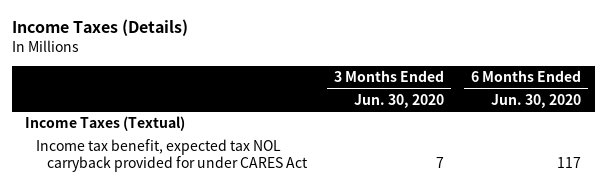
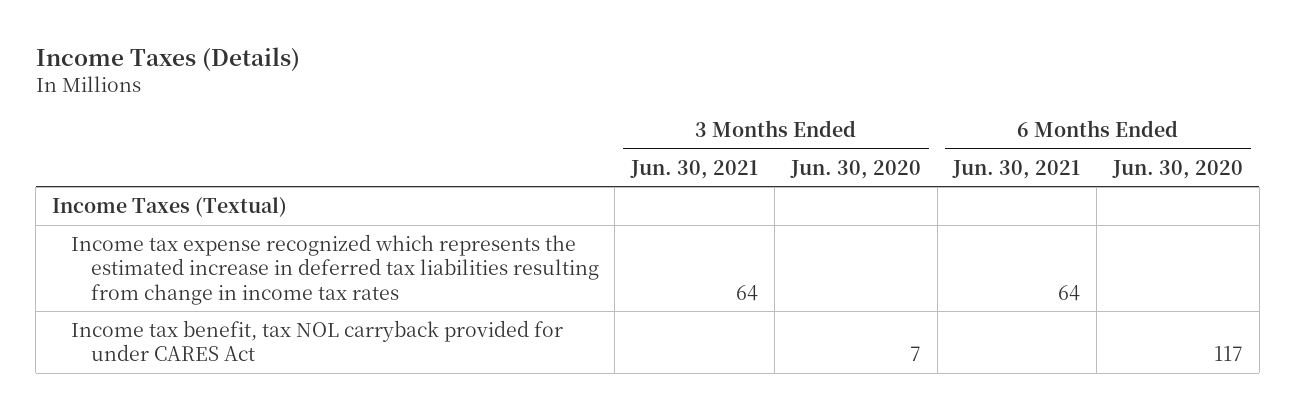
- | 3 Months Ended Jun. 30, 2020 | 6 Months Ended Jun. 30, 2020
+ | 3 Months Ended Jun. 30, 2021 | 3 Months Ended Jun. 30, 2020 | 6 Months Ended Jun. 30, 2021 | 6 Months Ended Jun. 30, 2020
- Income tax benefit, expected tax NOL carryback provided for under CARES Act | 7 | 117
+ Income tax expense recognized which represents the estimated increase in deferred tax liabilities resulting from change in income tax rates | 64 | | 64 |
+ Income tax benefit, tax NOL carryback provided for under CARES Act | | 7 | | 117

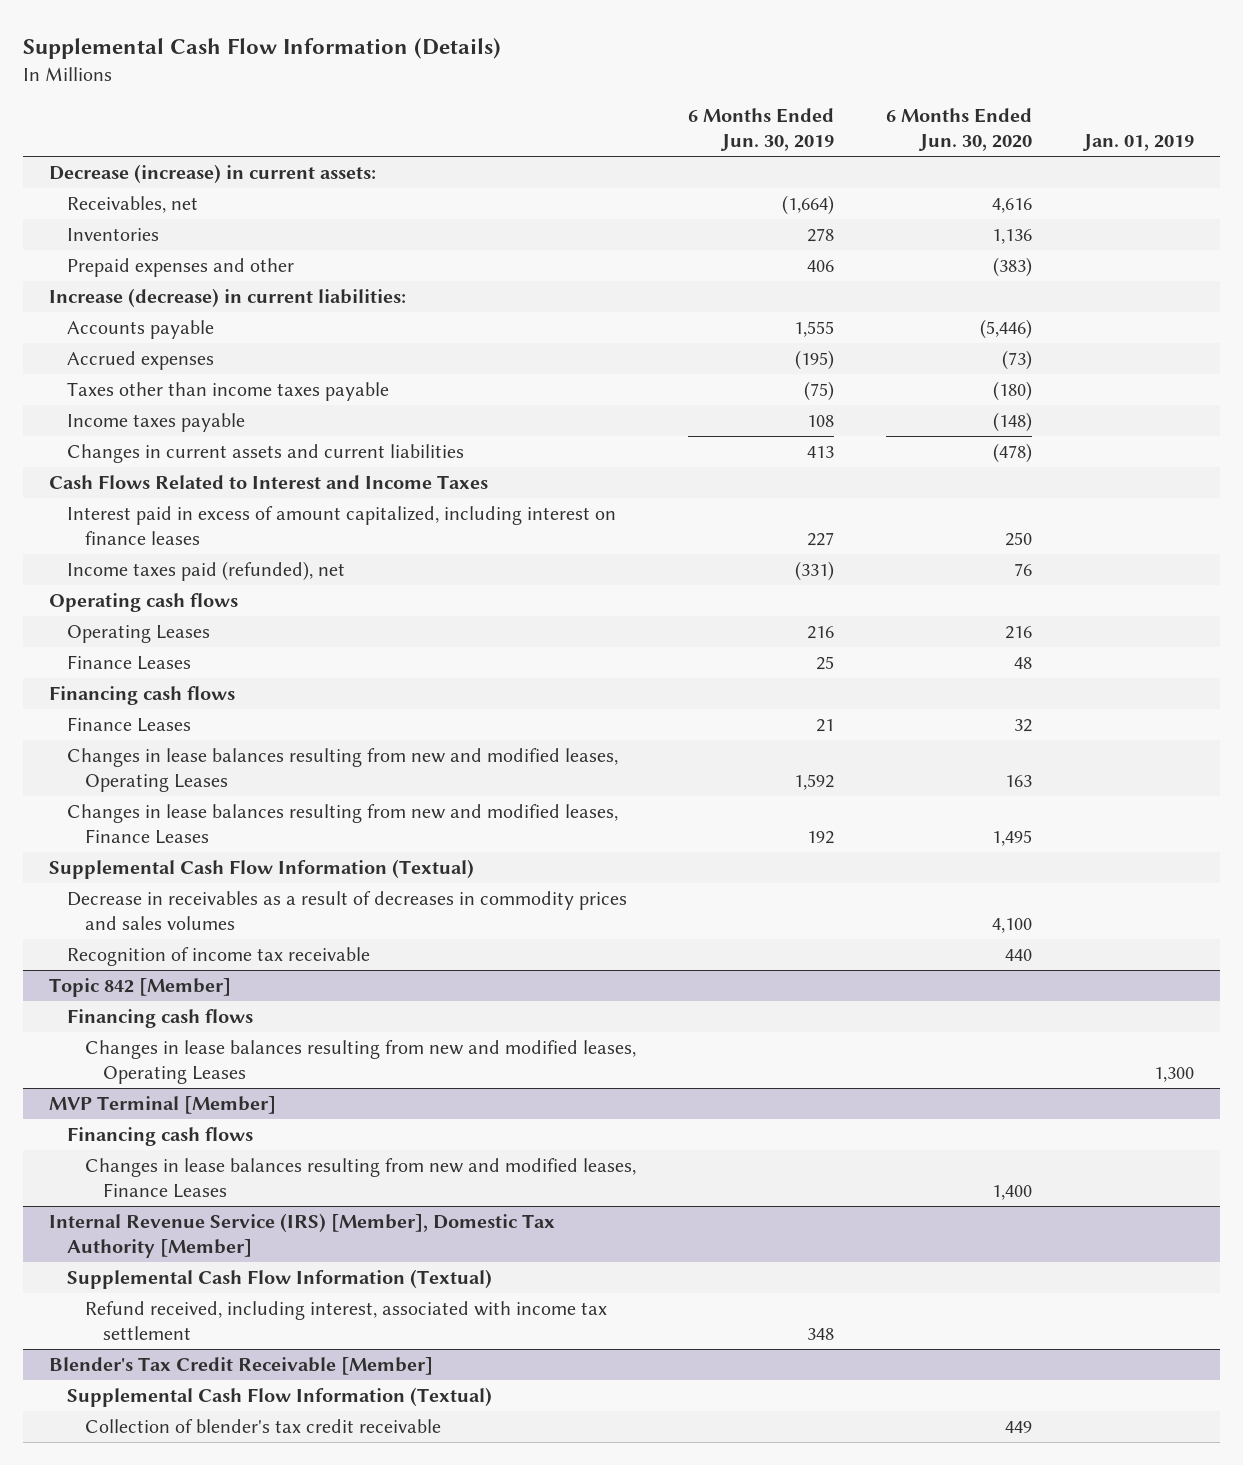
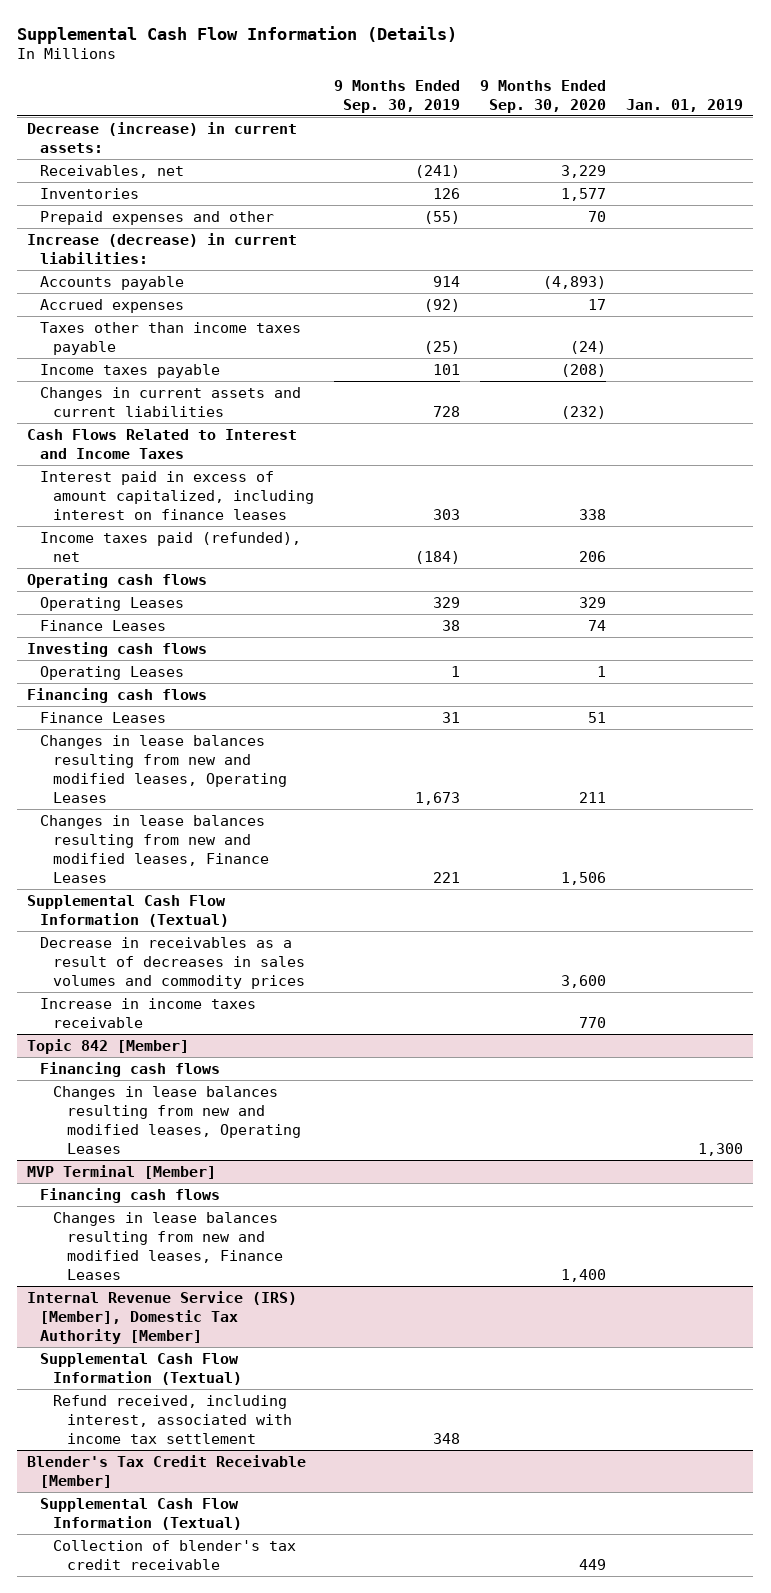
- | 6 Months Ended Jun. 30, 2019 | 6 Months Ended Jun. 30, 2020 | Jan. 01, 2019
+ | 9 Months Ended Sep. 30, 2019 | 9 Months Ended Sep. 30, 2020 | Jan. 01, 2019
+ Investing cash flows
+ Operating Leases | 1 | 1 |
- Decrease in receivables as a result of decreases in commodity prices and sales volumes | | 4,100 |
- Recognition of income tax receivable | | 440 |
+ Decrease in receivables as a result of decreases in sales volumes and commodity prices | | 3,600 |
+ Increase in income taxes receivable | | 770 |

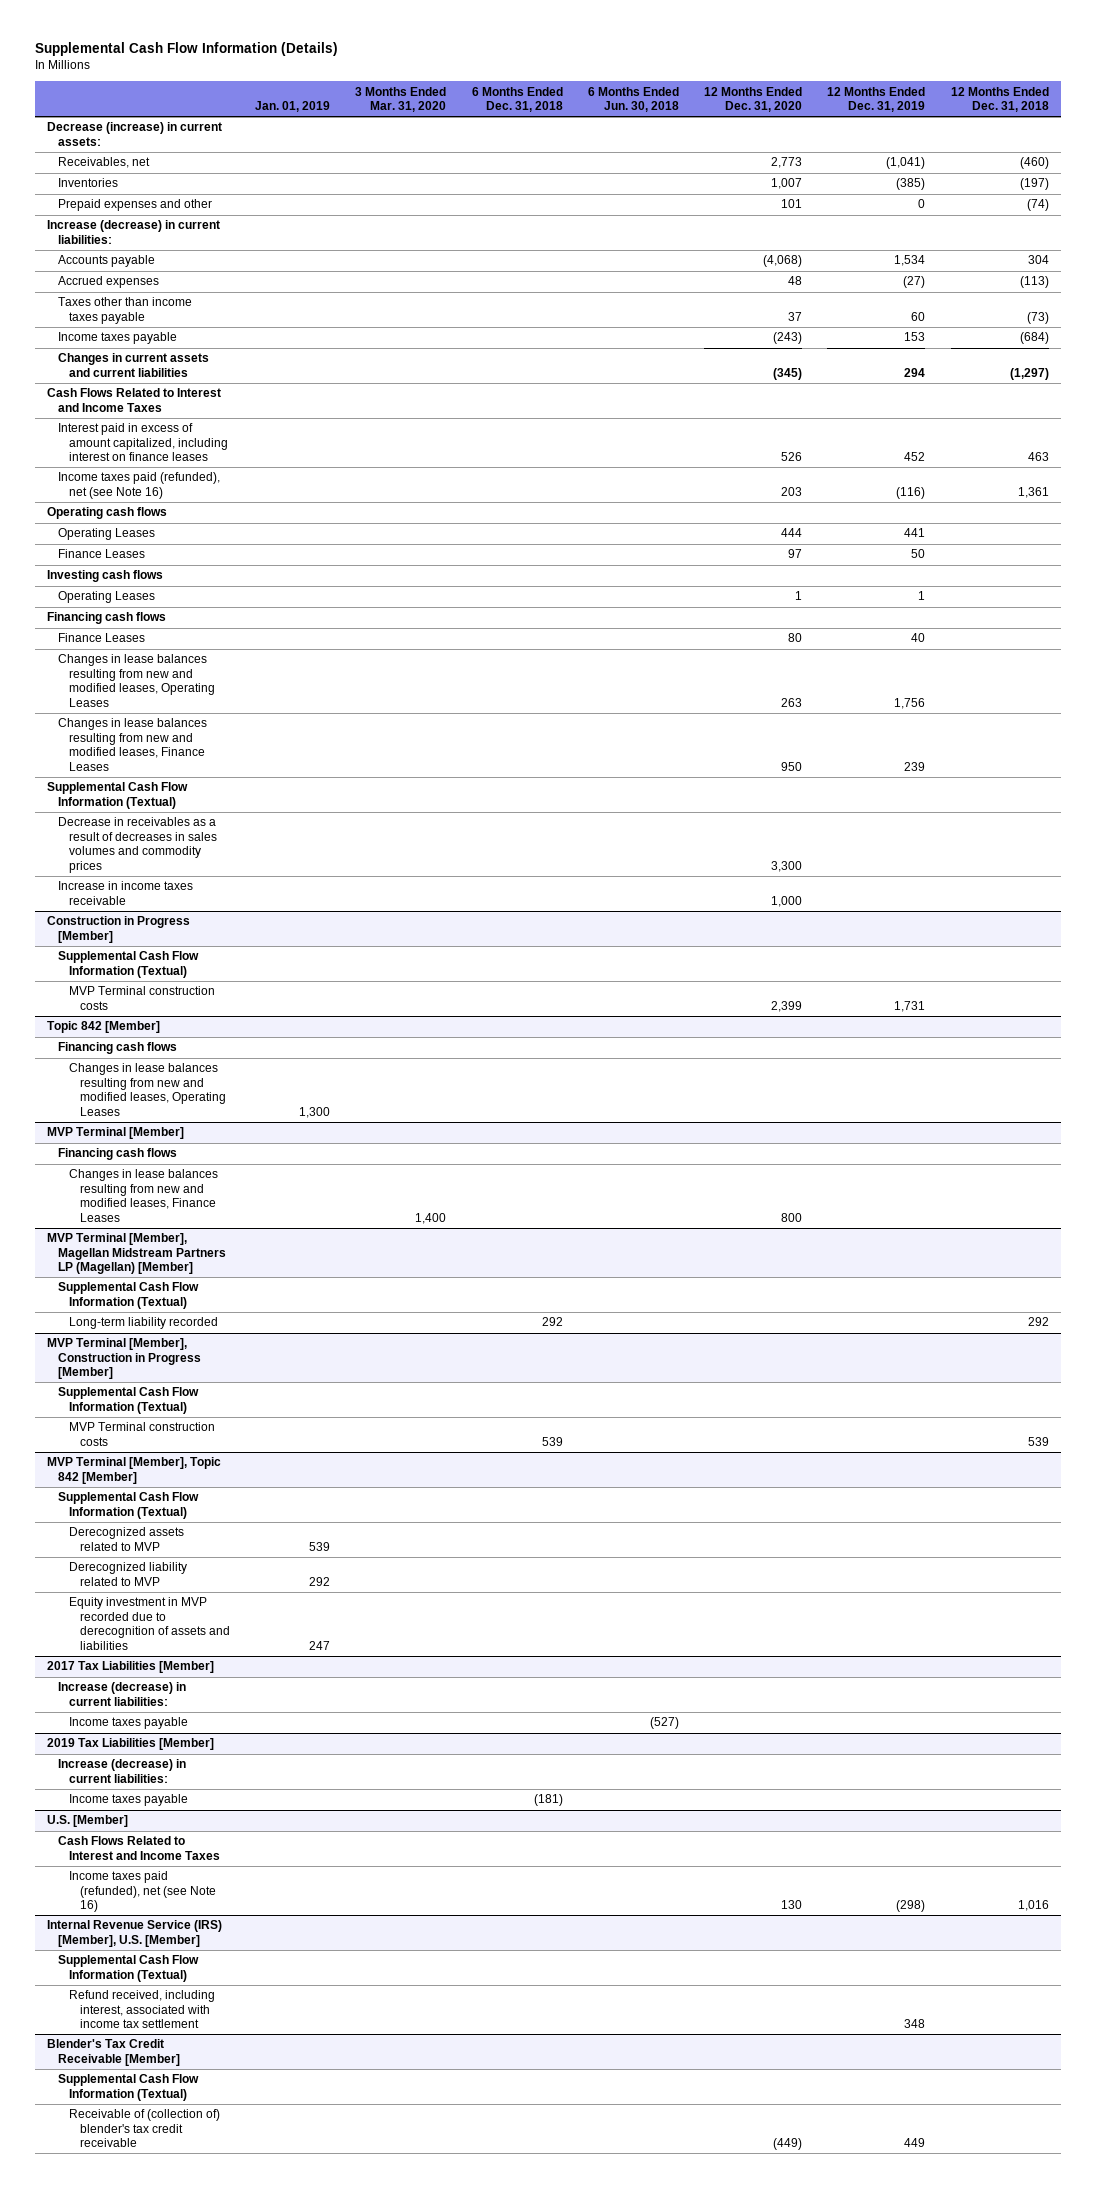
- | 9 Months Ended Sep. 30, 2019 | 9 Months Ended Sep. 30, 2020 | Jan. 01, 2019
+ | Jan. 01, 2019 | 3 Months Ended Mar. 31, 2020 | 6 Months Ended Dec. 31, 2018 | 6 Months Ended Jun. 30, 2018 | 12 Months Ended Dec. 31, 2020 | 12 Months Ended Dec. 31, 2019 | 12 Months Ended Dec. 31, 2018
- Income taxes paid (refunded), net | (184) | 206 |
+ Income taxes paid (refunded), net (see Note 16) | | | | | 203 | (116) | 1,361
+ Construction in Progress [Member]
+ Supplemental Cash Flow Information (Textual)
+ MVP Terminal construction costs | | | | | 2,399 | 1,731 |
- Internal Revenue Service (IRS) [Member], Domestic Tax Authority [Member]
- Supplemental Cash Flow Information (Textual)
- Refund received, including interest, associated with income tax settlement | 348 | |
+ MVP Terminal [Member], Magellan Midstream Partners LP (Magellan) [Member]
+ Supplemental Cash Flow Information (Textual)
+ Long-term liability recorded | | | 292 | | | | 292
+ MVP Terminal [Member], Construction in Progress [Member]
+ Supplemental Cash Flow Information (Textual)
+ MVP Terminal construction costs | | | 539 | | | | 539
+ MVP Terminal [Member], Topic 842 [Member]
+ Supplemental Cash Flow Information (Textual)
+ Derecognized assets related to MVP | 539 | | | | | |
+ Derecognized liability related to MVP | 292 | | | | | |
+ Equity investment in MVP recorded due to derecognition of assets and liabilities | 247 | | | | | |
+ 2017 Tax Liabilities [Member]
+ Increase (decrease) in current liabilities:
+ Income taxes payable | | | | (527) | | |
+ 2019 Tax Liabilities [Member]
+ Increase (decrease) in current liabilities:
+ Income taxes payable | | | (181) | | | |
+ U.S. [Member]
+ Cash Flows Related to Interest and Income Taxes
+ Income taxes paid (refunded), net (see Note 16) | | | | | 130 | (298) | 1,016
+ Internal Revenue Service (IRS) [Member], U.S. [Member]
+ Supplemental Cash Flow Information (Textual)
+ Refund received, including interest, associated with income tax settlement | | | | | | 348 |
@ Blender's Tax Credit Receivable [Member]
- Collection of blender's tax credit receivable | | 449 |
+ Receivable of (collection of) blender's tax credit receivable | | | | | (449) | 449 |

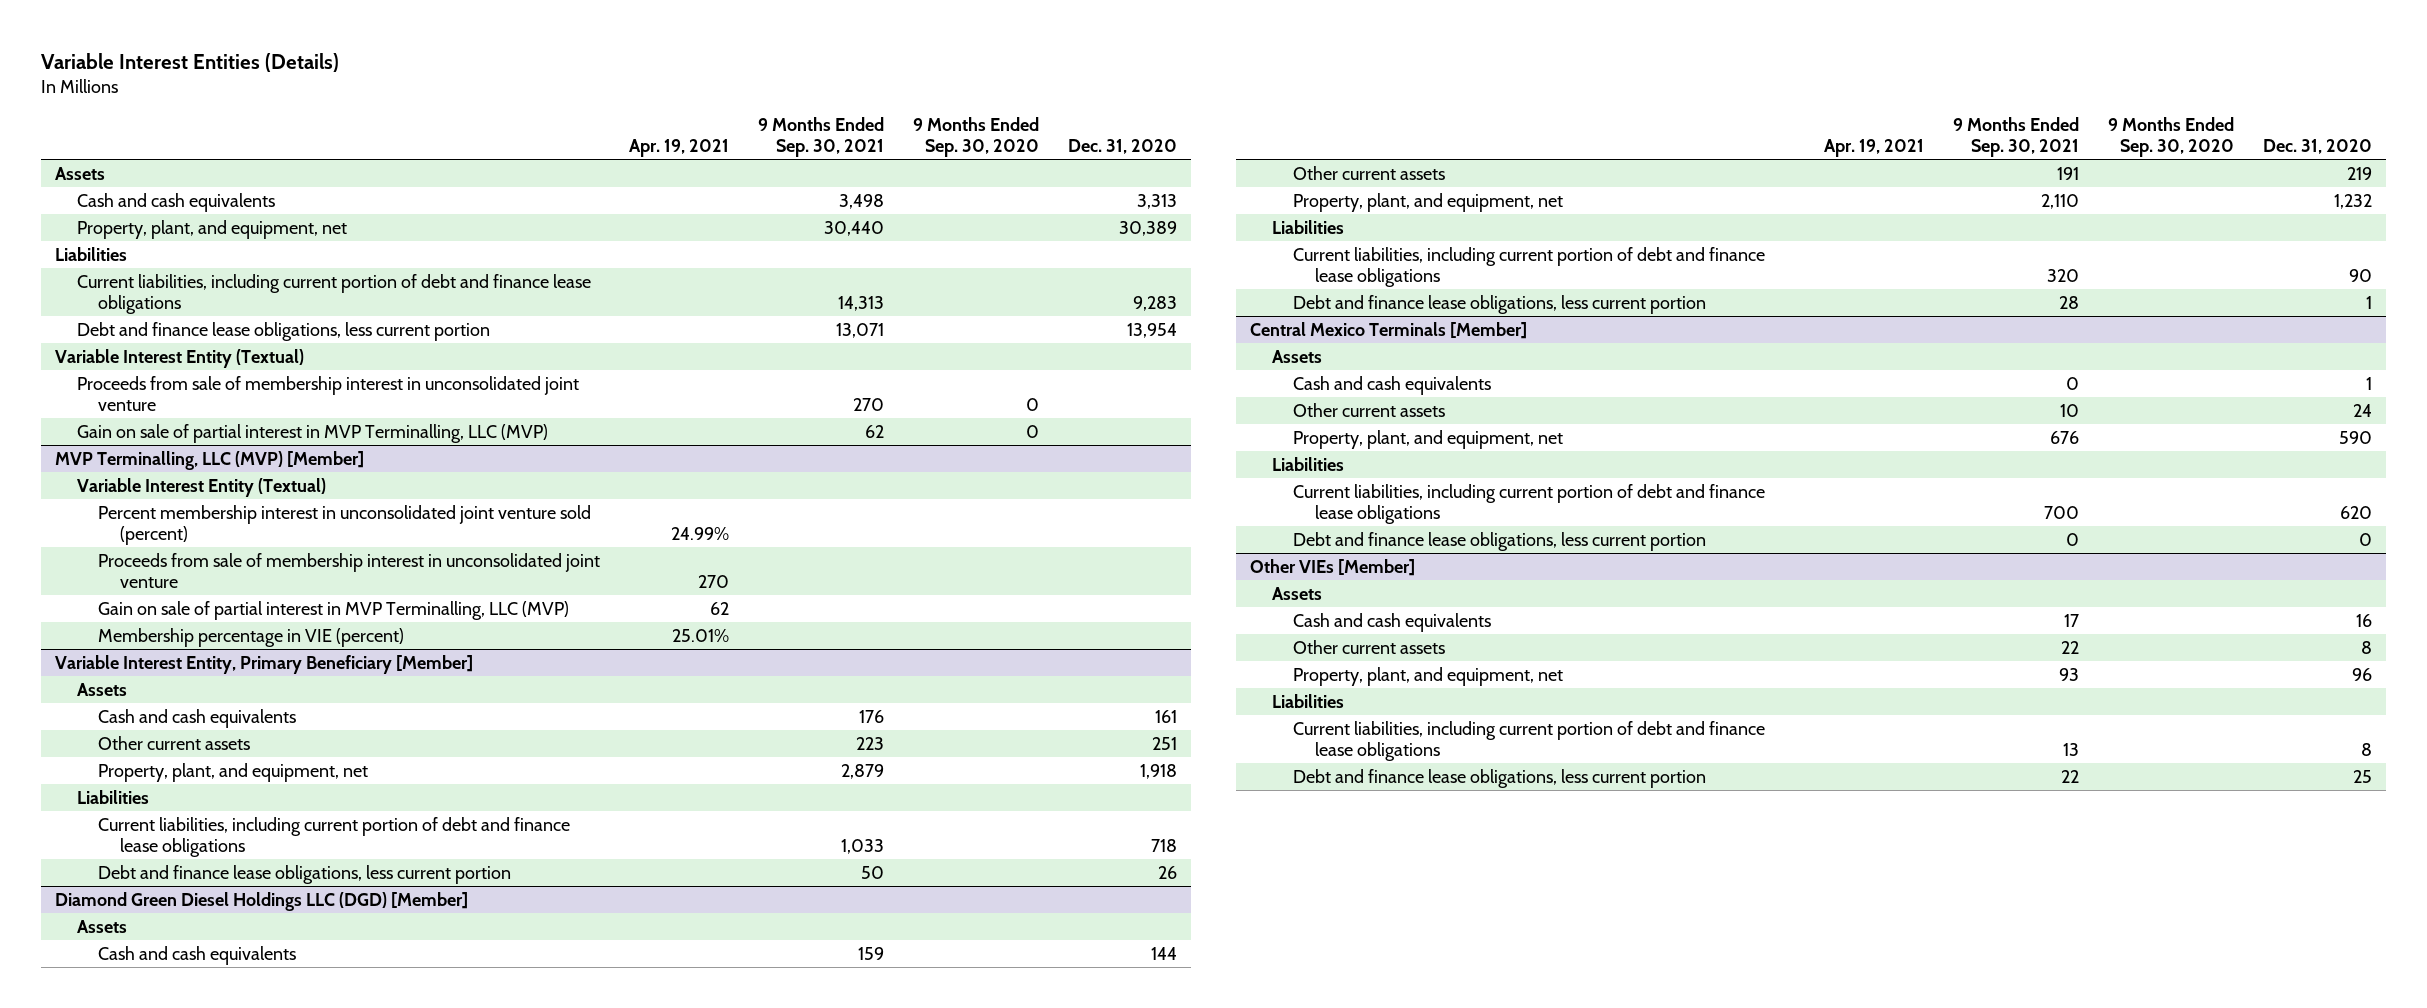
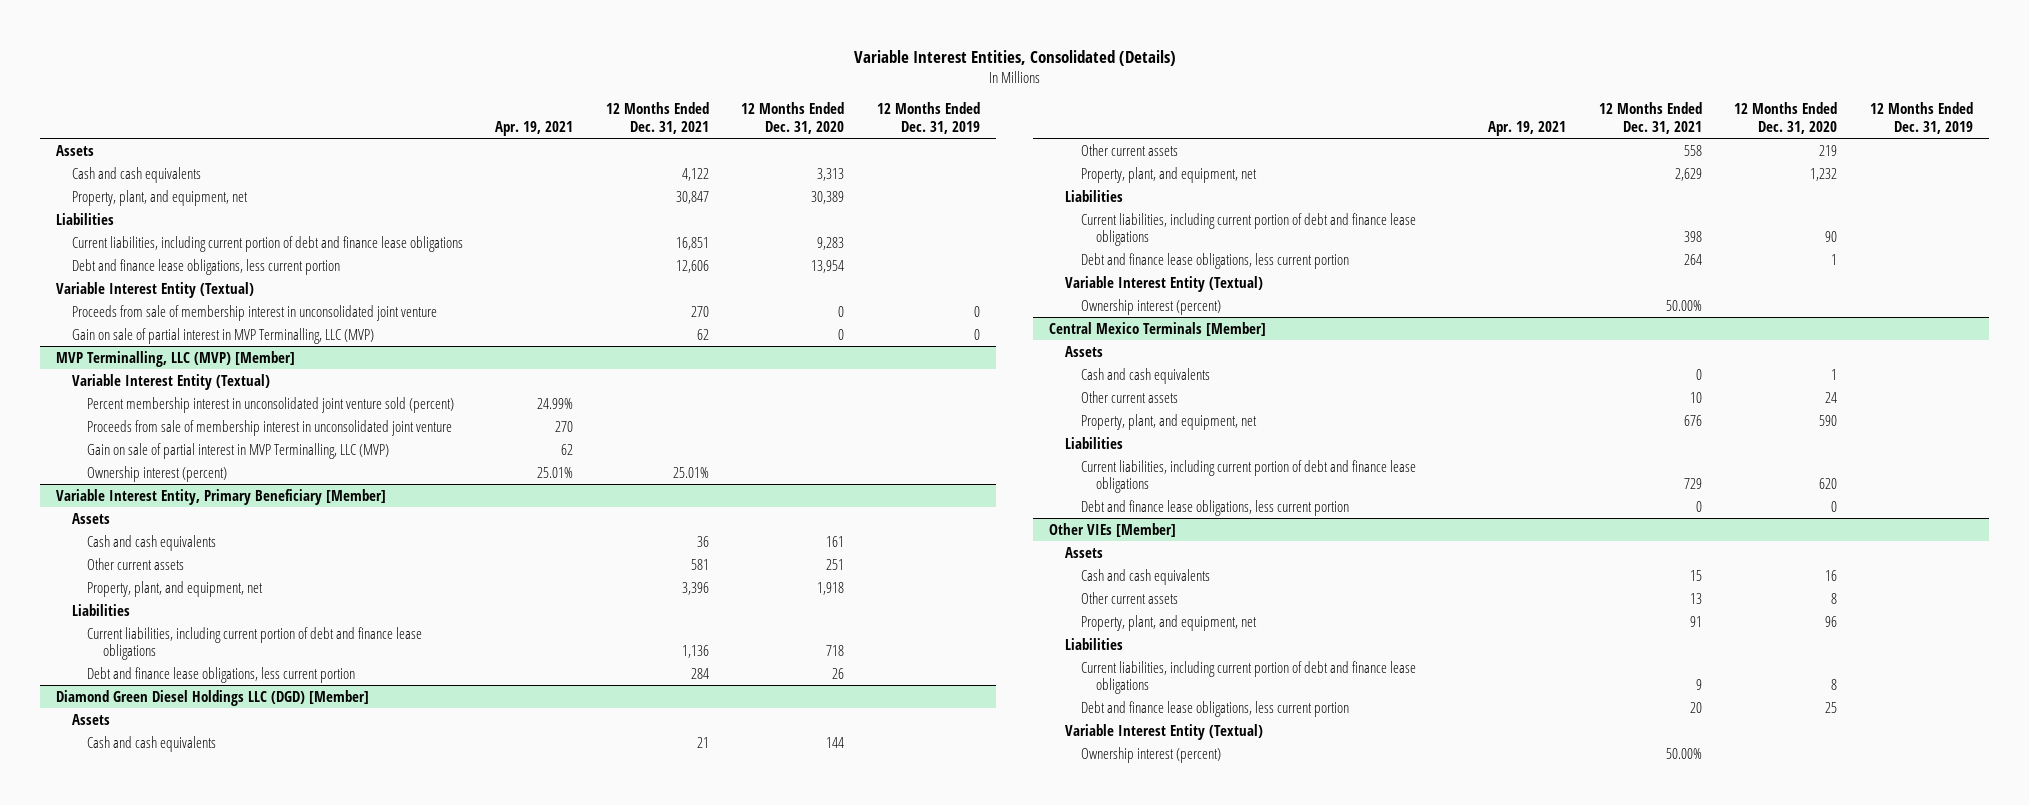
- Variable Interest Entities (Details)
+ Variable Interest Entities, Consolidated (Details)
- | Apr. 19, 2021 | 9 Months Ended Sep. 30, 2021 | 9 Months Ended Sep. 30, 2020 | Dec. 31, 2020
+ | Apr. 19, 2021 | 12 Months Ended Dec. 31, 2021 | 12 Months Ended Dec. 31, 2020 | 12 Months Ended Dec. 31, 2019
@ MVP Terminalling, LLC (MVP) [Member]
- Membership percentage in VIE (percent) | 25.01% | | |
+ Ownership interest (percent) | 25.01% | 25.01% | |
@ Diamond Green Diesel Holdings LLC (DGD) [Member]
+ Variable Interest Entity (Textual)
+ Ownership interest (percent) | | 50.00% | |
@ Other VIEs [Member]
+ Variable Interest Entity (Textual)
+ Ownership interest (percent) | | 50.00% | |

